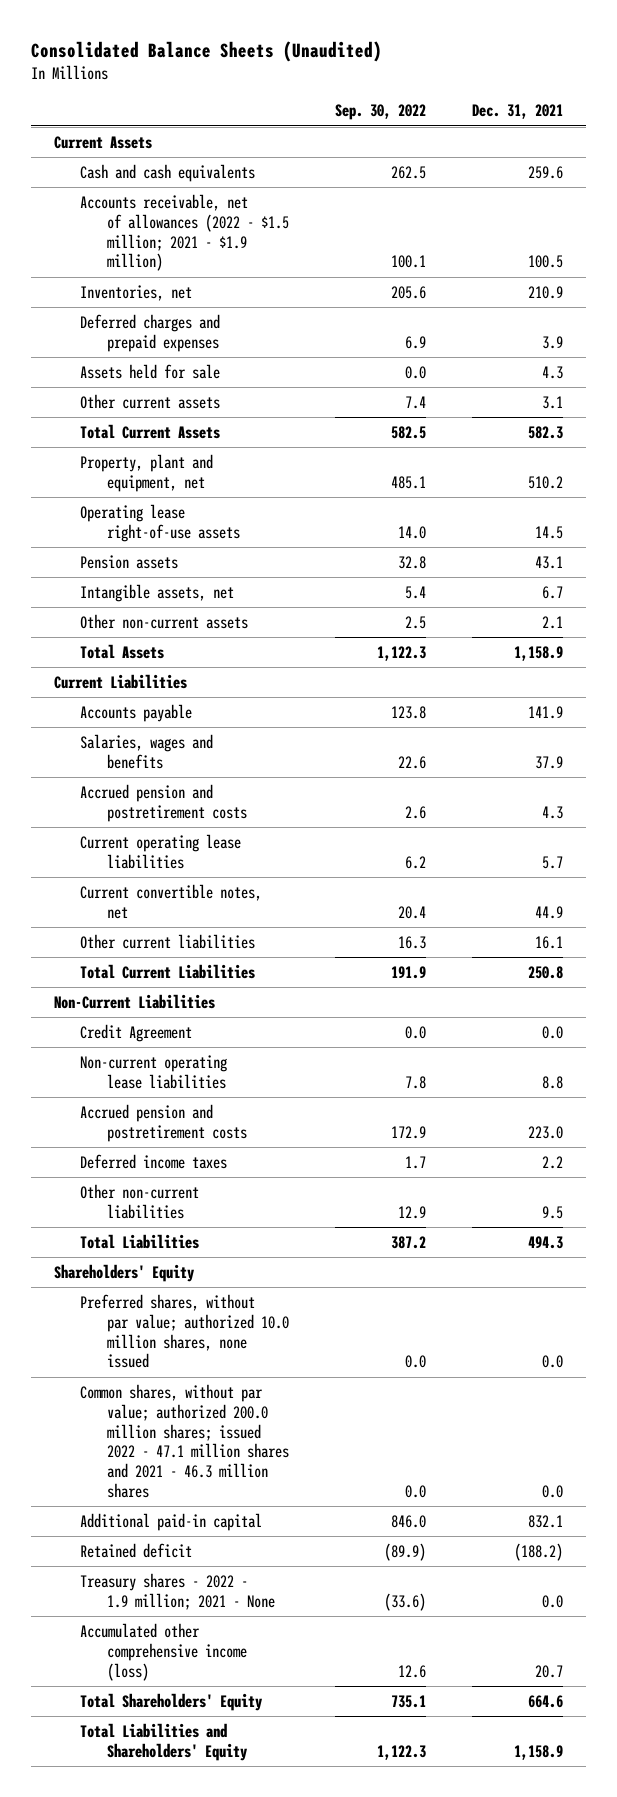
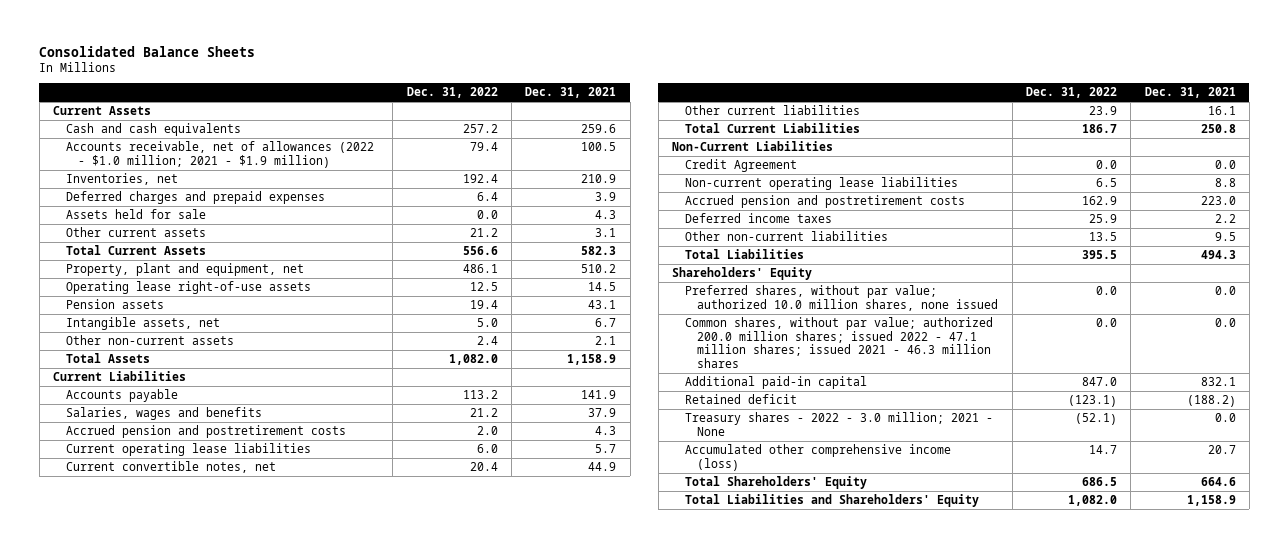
- Consolidated Balance Sheets (Unaudited)
+ Consolidated Balance Sheets
- | Sep. 30, 2022 | Dec. 31, 2021
+ | Dec. 31, 2022 | Dec. 31, 2021
- Accounts receivable, net of allowances (2022 - $1.5 million; 2021 - $1.9 million) | 100.1 | 100.5
+ Accounts receivable, net of allowances (2022 - $1.0 million; 2021 - $1.9 million) | 79.4 | 100.5
- Common shares, without par value; authorized 200.0 million shares; issued 2022 - 47.1 million shares and 2021 - 46.3 million shares | 0.0 | 0.0
+ Common shares, without par value; authorized 200.0 million shares; issued 2022 - 47.1 million shares; issued 2021 - 46.3 million shares | 0.0 | 0.0
- Treasury shares - 2022 - 1.9 million; 2021 - None | (33.6) | 0.0
+ Treasury shares - 2022 - 3.0 million; 2021 - None | (52.1) | 0.0

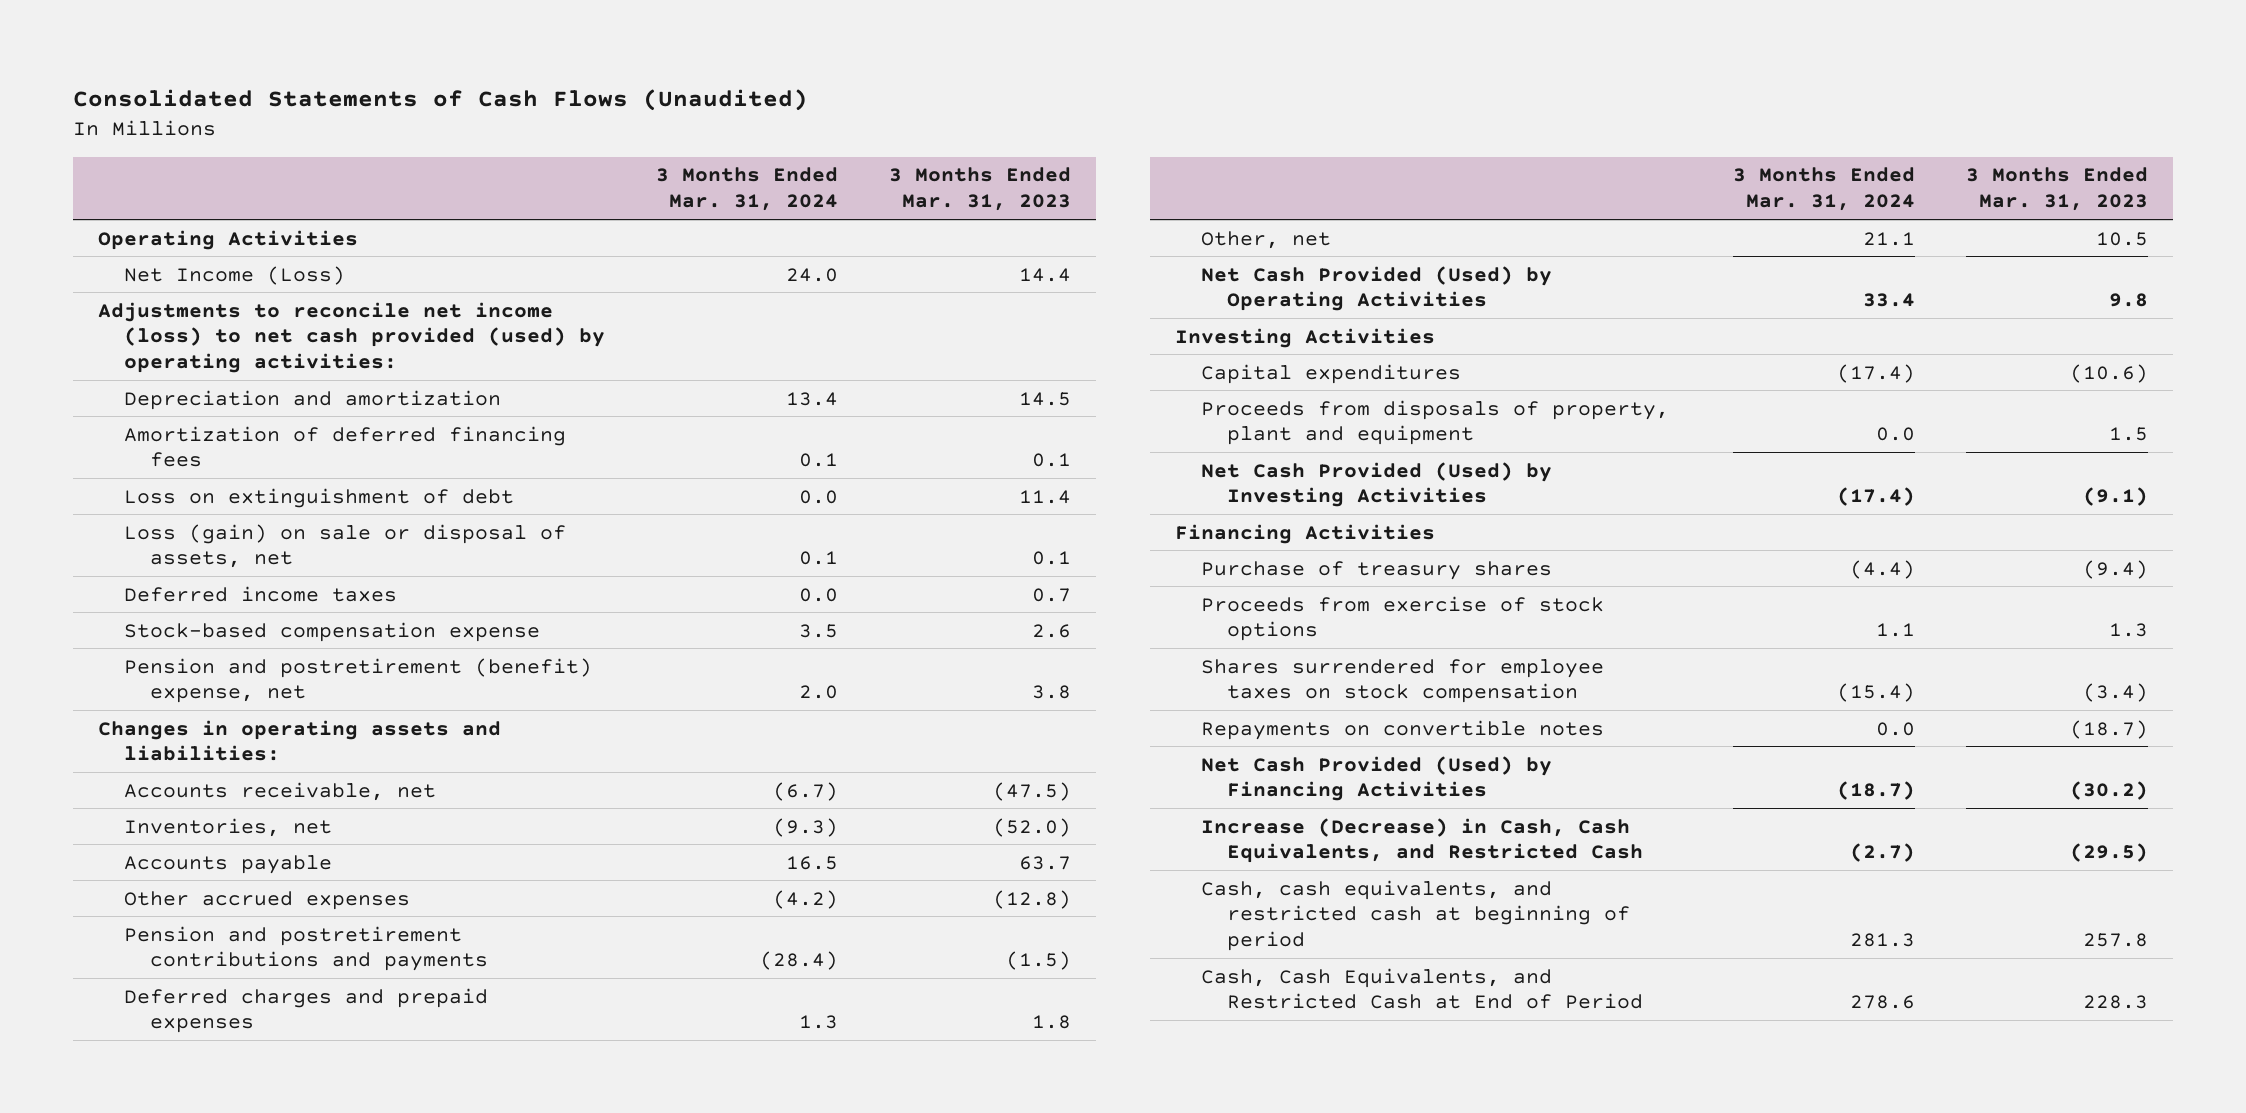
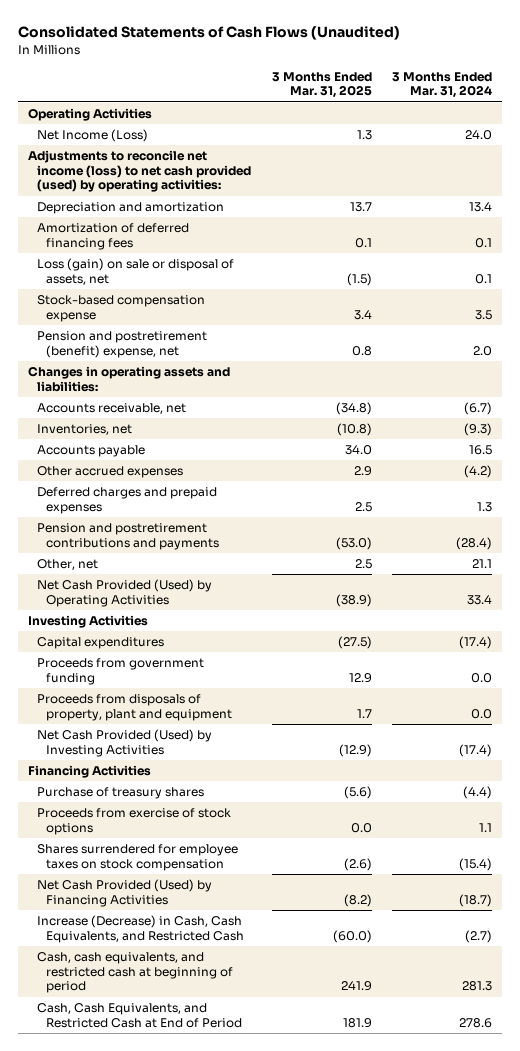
- | 3 Months Ended Mar. 31, 2024 | 3 Months Ended Mar. 31, 2023
+ | 3 Months Ended Mar. 31, 2025 | 3 Months Ended Mar. 31, 2024
- Loss on extinguishment of debt | 0.0 | 11.4
- Deferred income taxes | 0.0 | 0.7
moved down: Pension and postretirement contributions and payments | (53.0) | (28.4)
+ Proceeds from government funding | 12.9 | 0.0
- Repayments on convertible notes | 0.0 | (18.7)

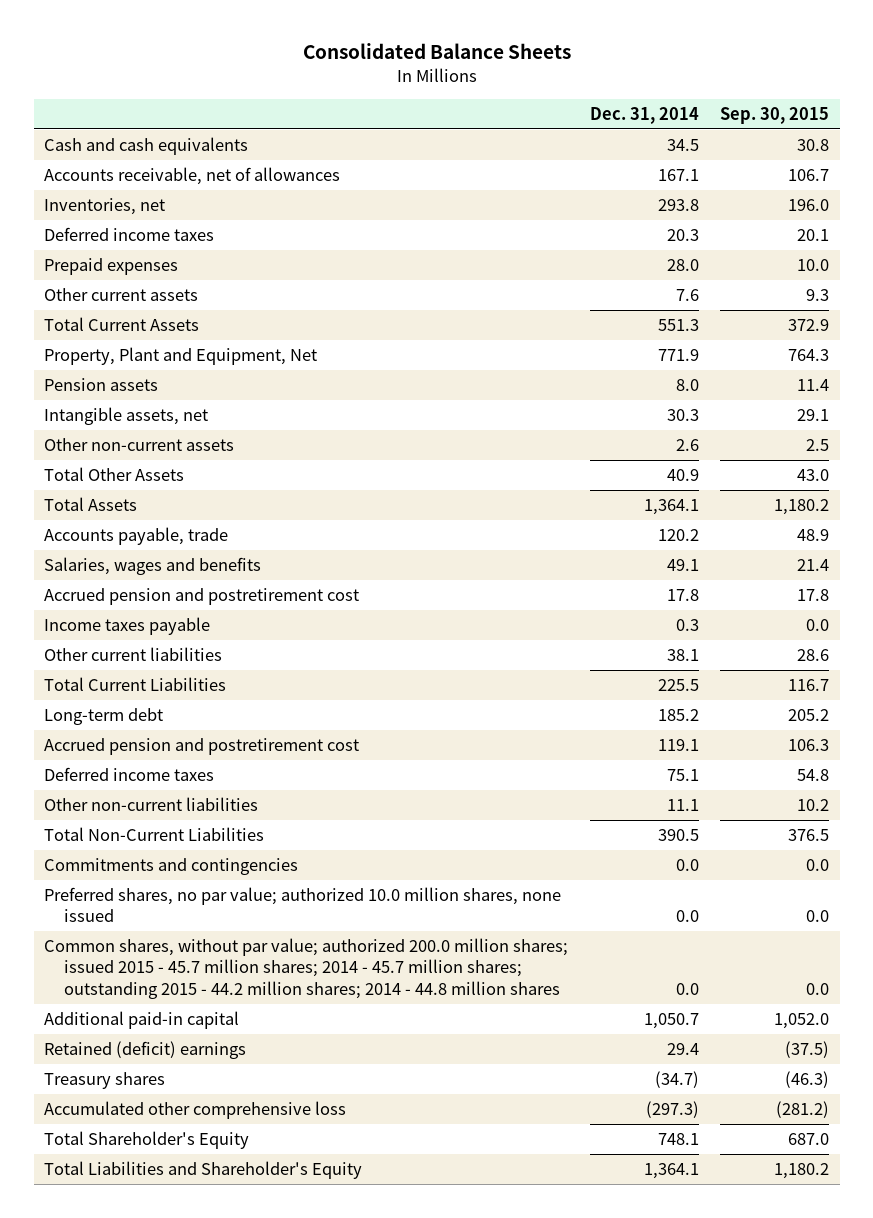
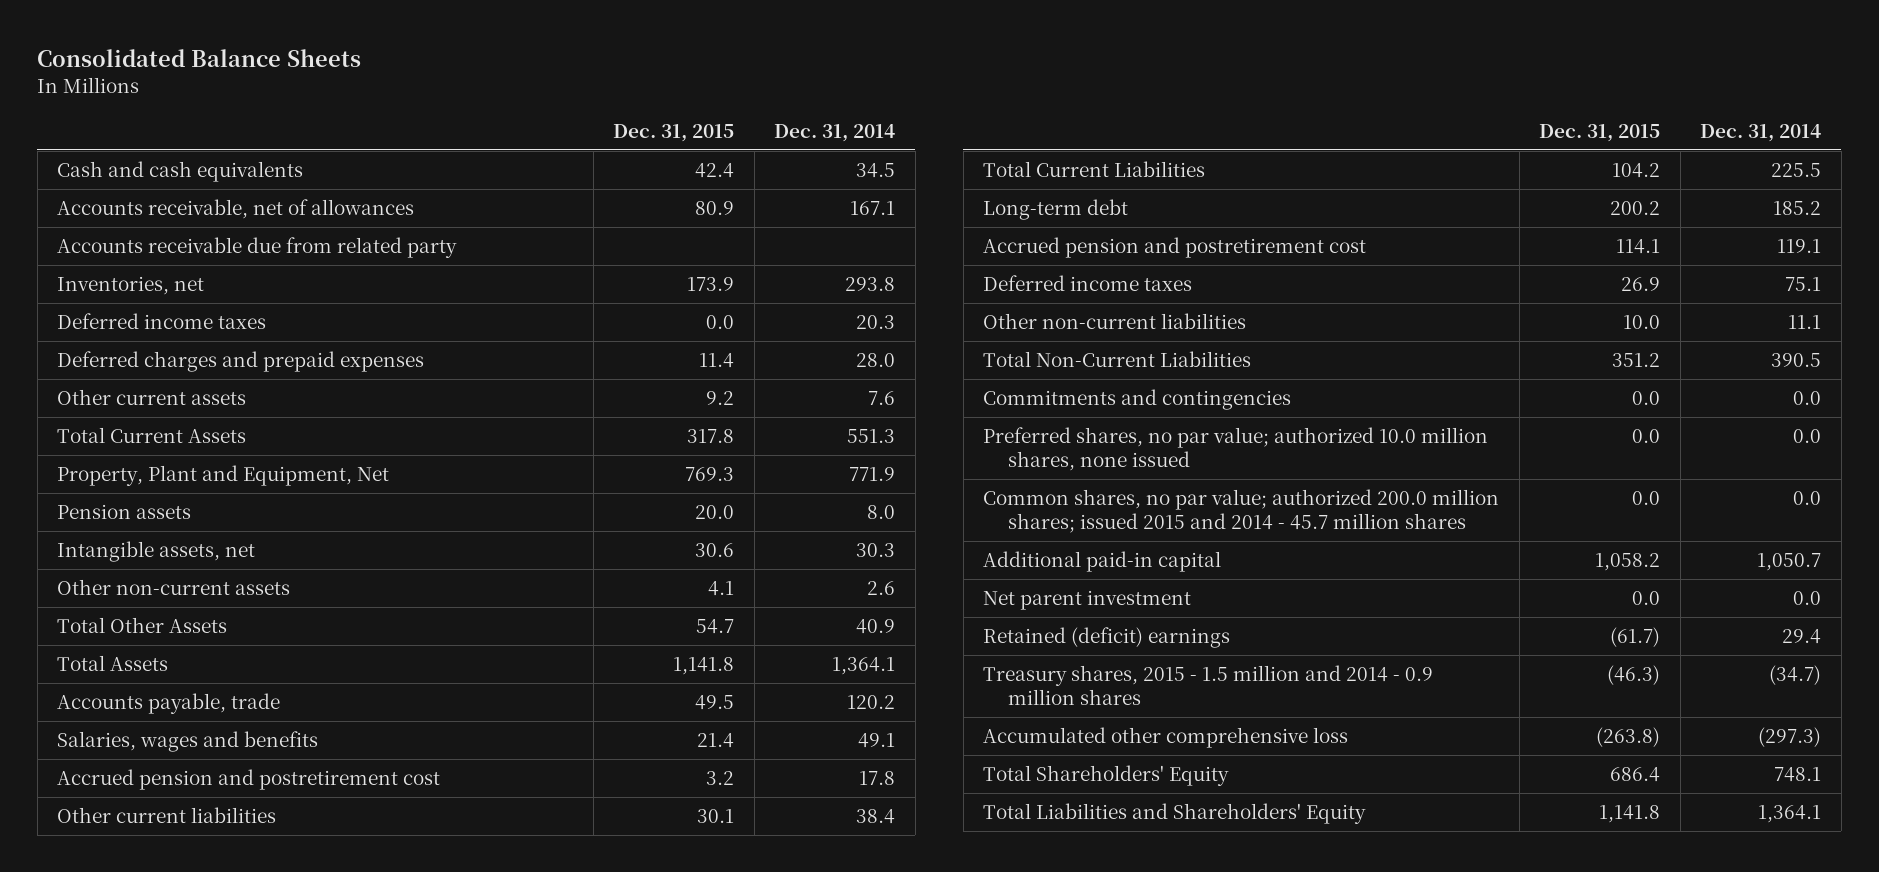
- | Dec. 31, 2014 | Sep. 30, 2015
+ | Dec. 31, 2015 | Dec. 31, 2014
+ Accounts receivable due from related party
- Prepaid expenses | 28.0 | 10.0
+ Deferred charges and prepaid expenses | 11.4 | 28.0
- Income taxes payable | 0.3 | 0.0
- Other current liabilities | 38.1 | 28.6
+ Other current liabilities | 30.1 | 38.4
- Common shares, without par value; authorized 200.0 million shares; issued 2015 - 45.7 million shares; 2014 - 45.7 million shares; outstanding 2015 - 44.2 million shares; 2014 - 44.8 million shares | 0.0 | 0.0
+ Common shares, no par value; authorized 200.0 million shares; issued 2015 and 2014 - 45.7 million shares | 0.0 | 0.0
+ Net parent investment | 0.0 | 0.0
- Treasury shares | (34.7) | (46.3)
+ Treasury shares, 2015 - 1.5 million and 2014 - 0.9 million shares | (46.3) | (34.7)
- Total Shareholder's Equity | 748.1 | 687.0
- Total Liabilities and Shareholder's Equity | 1,364.1 | 1,180.2
+ Total Shareholders' Equity | 686.4 | 748.1
+ Total Liabilities and Shareholders' Equity | 1,141.8 | 1,364.1

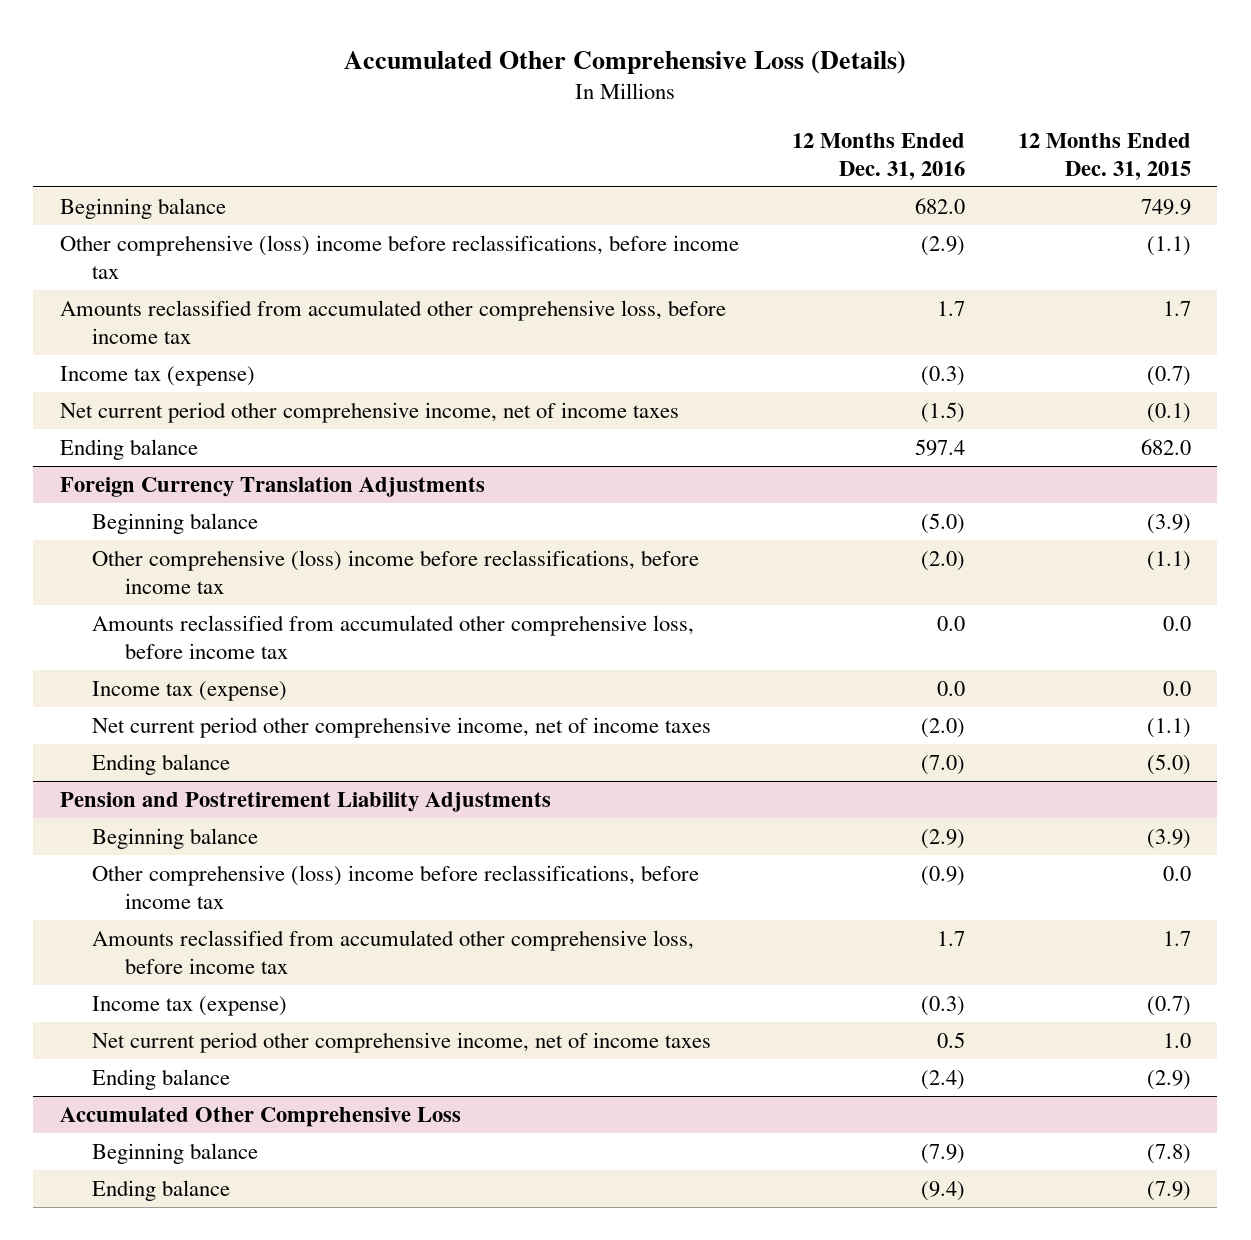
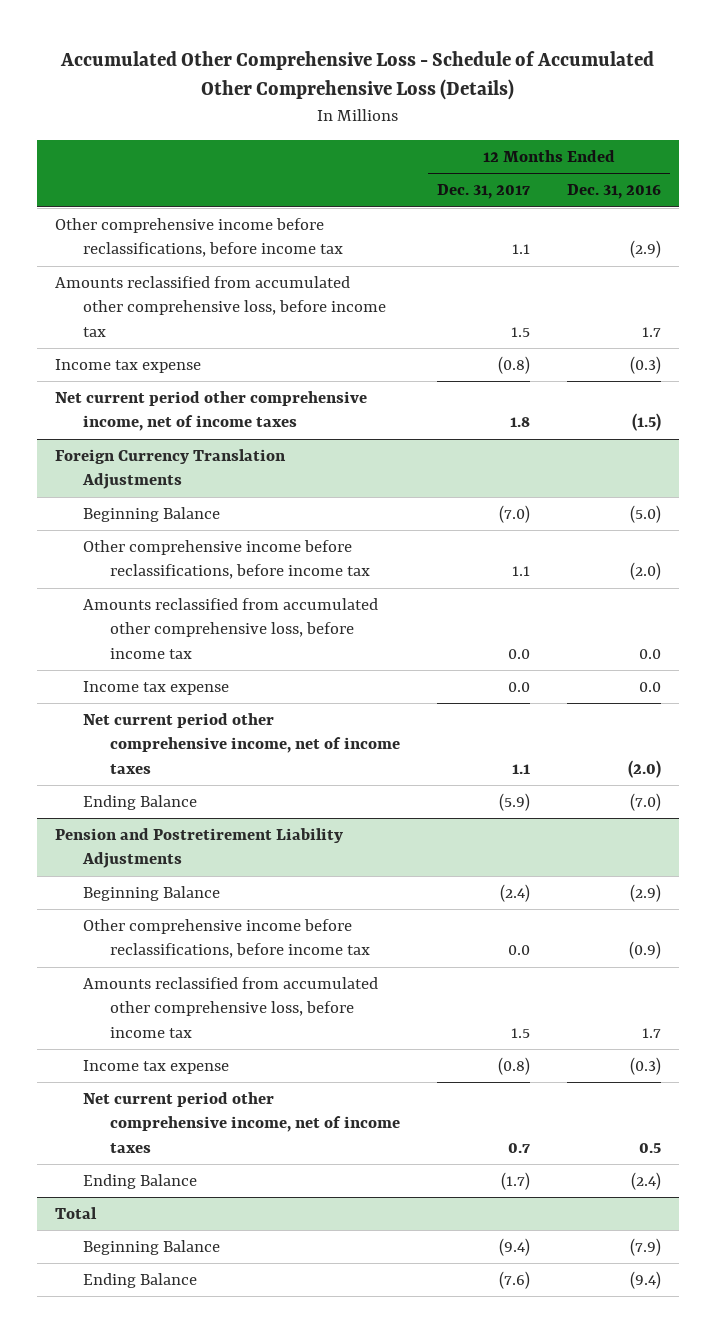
- Accumulated Other Comprehensive Loss (Details)
+ Accumulated Other Comprehensive Loss - Schedule of Accumulated Other Comprehensive Loss (Details)
- | 12 Months Ended Dec. 31, 2016 | 12 Months Ended Dec. 31, 2015
+ | 12 Months Ended Dec. 31, 2017 | 12 Months Ended Dec. 31, 2016
- Beginning balance | 682.0 | 749.9
- Other comprehensive (loss) income before reclassifications, before income tax | (2.9) | (1.1)
+ Other comprehensive income before reclassifications, before income tax | 1.1 | (2.9)
- Income tax (expense) | (0.3) | (0.7)
+ Income tax expense | (0.8) | (0.3)
- Ending balance | 597.4 | 682.0
@ Foreign Currency Translation Adjustments
- Beginning balance | (5.0) | (3.9)
- Other comprehensive (loss) income before reclassifications, before income tax | (2.0) | (1.1)
+ Beginning Balance | (7.0) | (5.0)
+ Other comprehensive income before reclassifications, before income tax | 1.1 | (2.0)
- Income tax (expense) | 0.0 | 0.0
+ Income tax expense | 0.0 | 0.0
- Ending balance | (7.0) | (5.0)
+ Ending Balance | (5.9) | (7.0)
@ Pension and Postretirement Liability Adjustments
- Beginning balance | (2.9) | (3.9)
- Other comprehensive (loss) income before reclassifications, before income tax | (0.9) | 0.0
+ Beginning Balance | (2.4) | (2.9)
+ Other comprehensive income before reclassifications, before income tax | 0.0 | (0.9)
- Income tax (expense) | (0.3) | (0.7)
+ Income tax expense | (0.8) | (0.3)
- Ending balance | (2.4) | (2.9)
- Accumulated Other Comprehensive Loss
- Beginning balance | (7.9) | (7.8)
- Ending balance | (9.4) | (7.9)
@ Pension and Postretirement Liability Adjustments
+ Ending Balance | (1.7) | (2.4)
+ Total
+ Beginning Balance | (9.4) | (7.9)
+ Ending Balance | (7.6) | (9.4)

